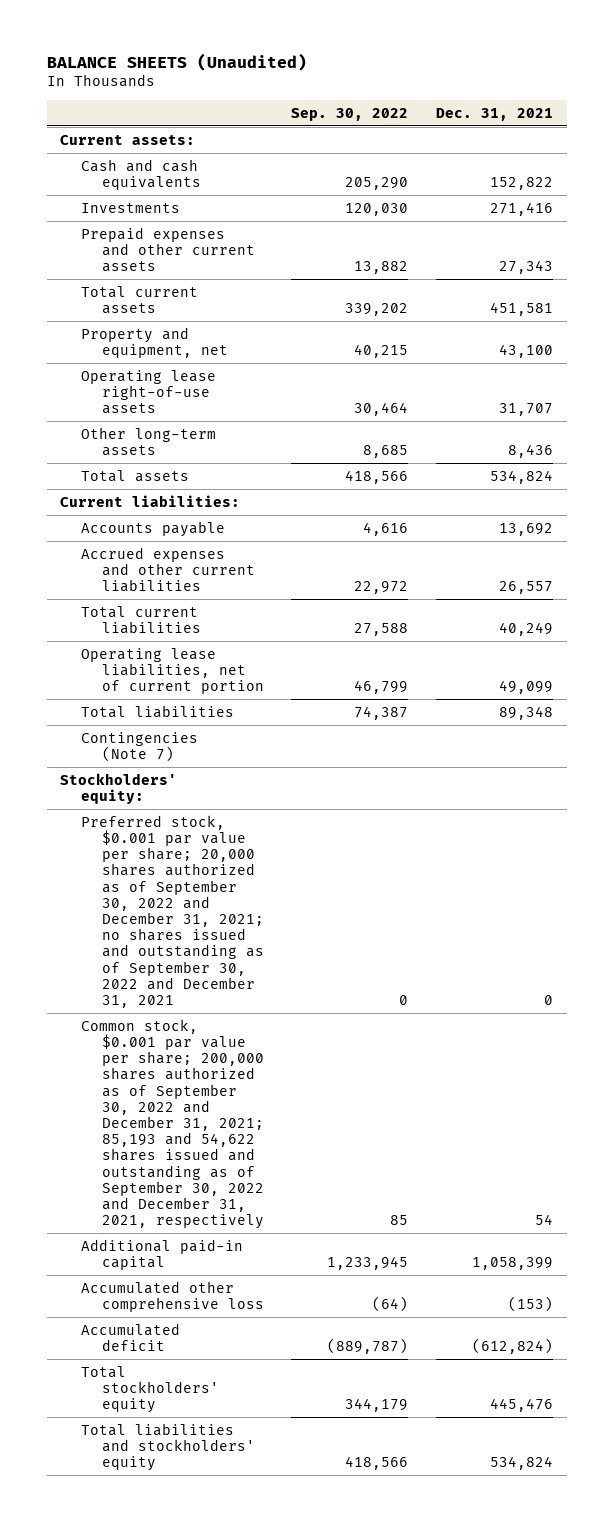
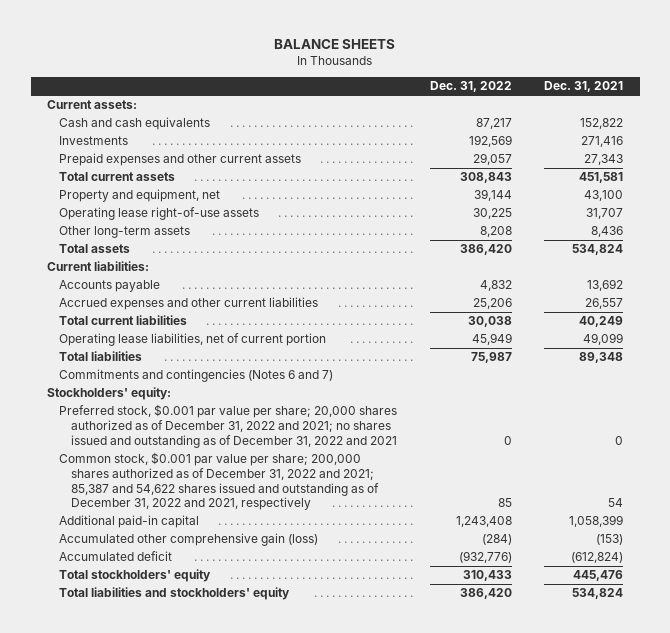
- BALANCE SHEETS (Unaudited)
+ BALANCE SHEETS
- | Sep. 30, 2022 | Dec. 31, 2021
+ | Dec. 31, 2022 | Dec. 31, 2021
- Contingencies (Note 7)
+ Commitments and contingencies (Notes 6 and 7)
- Preferred stock, $0.001 par value per share; 20,000 shares authorized as of September 30, 2022 and December 31, 2021; no shares issued and outstanding as of September 30, 2022 and December 31, 2021 | 0 | 0
- Common stock, $0.001 par value per share; 200,000 shares authorized as of September 30, 2022 and December 31, 2021; 85,193 and 54,622 shares issued and outstanding as of September 30, 2022 and December 31, 2021, respectively | 85 | 54
+ Preferred stock, $0.001 par value per share; 20,000 shares authorized as of December 31, 2022 and 2021; no shares issued and outstanding as of December 31, 2022 and 2021 | 0 | 0
+ Common stock, $0.001 par value per share; 200,000 shares authorized as of December 31, 2022 and 2021; 85,387 and 54,622 shares issued and outstanding as of December 31, 2022 and 2021, respectively | 85 | 54
- Accumulated other comprehensive loss | (64) | (153)
+ Accumulated other comprehensive gain (loss) | (284) | (153)

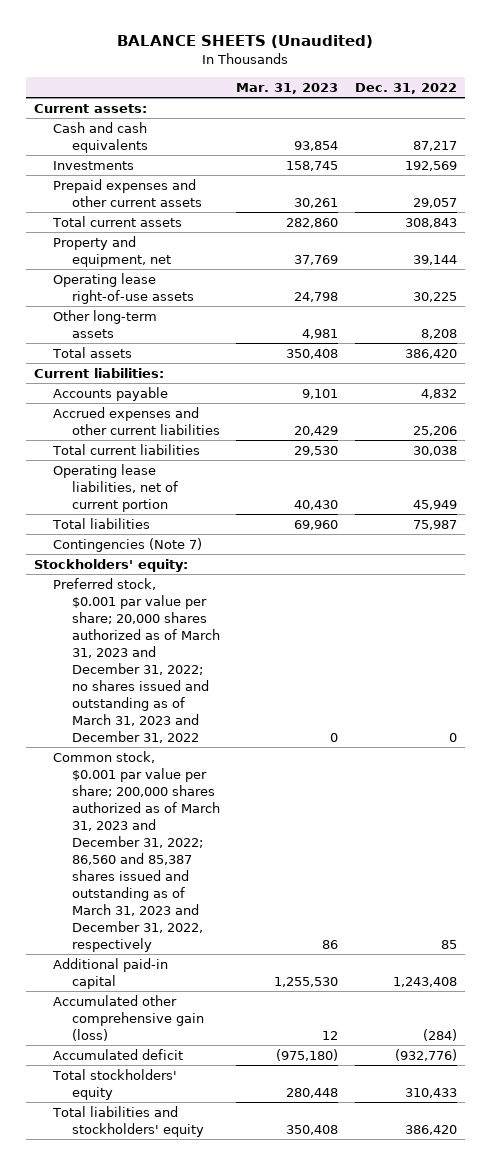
- BALANCE SHEETS
+ BALANCE SHEETS (Unaudited)
- | Dec. 31, 2022 | Dec. 31, 2021
+ | Mar. 31, 2023 | Dec. 31, 2022
- Commitments and contingencies (Notes 6 and 7)
+ Contingencies (Note 7)
- Preferred stock, $0.001 par value per share; 20,000 shares authorized as of December 31, 2022 and 2021; no shares issued and outstanding as of December 31, 2022 and 2021 | 0 | 0
- Common stock, $0.001 par value per share; 200,000 shares authorized as of December 31, 2022 and 2021; 85,387 and 54,622 shares issued and outstanding as of December 31, 2022 and 2021, respectively | 85 | 54
+ Preferred stock, $0.001 par value per share; 20,000 shares authorized as of March 31, 2023 and December 31, 2022; no shares issued and outstanding as of March 31, 2023 and December 31, 2022 | 0 | 0
+ Common stock, $0.001 par value per share; 200,000 shares authorized as of March 31, 2023 and December 31, 2022; 86,560 and 85,387 shares issued and outstanding as of March 31, 2023 and December 31, 2022, respectively | 86 | 85

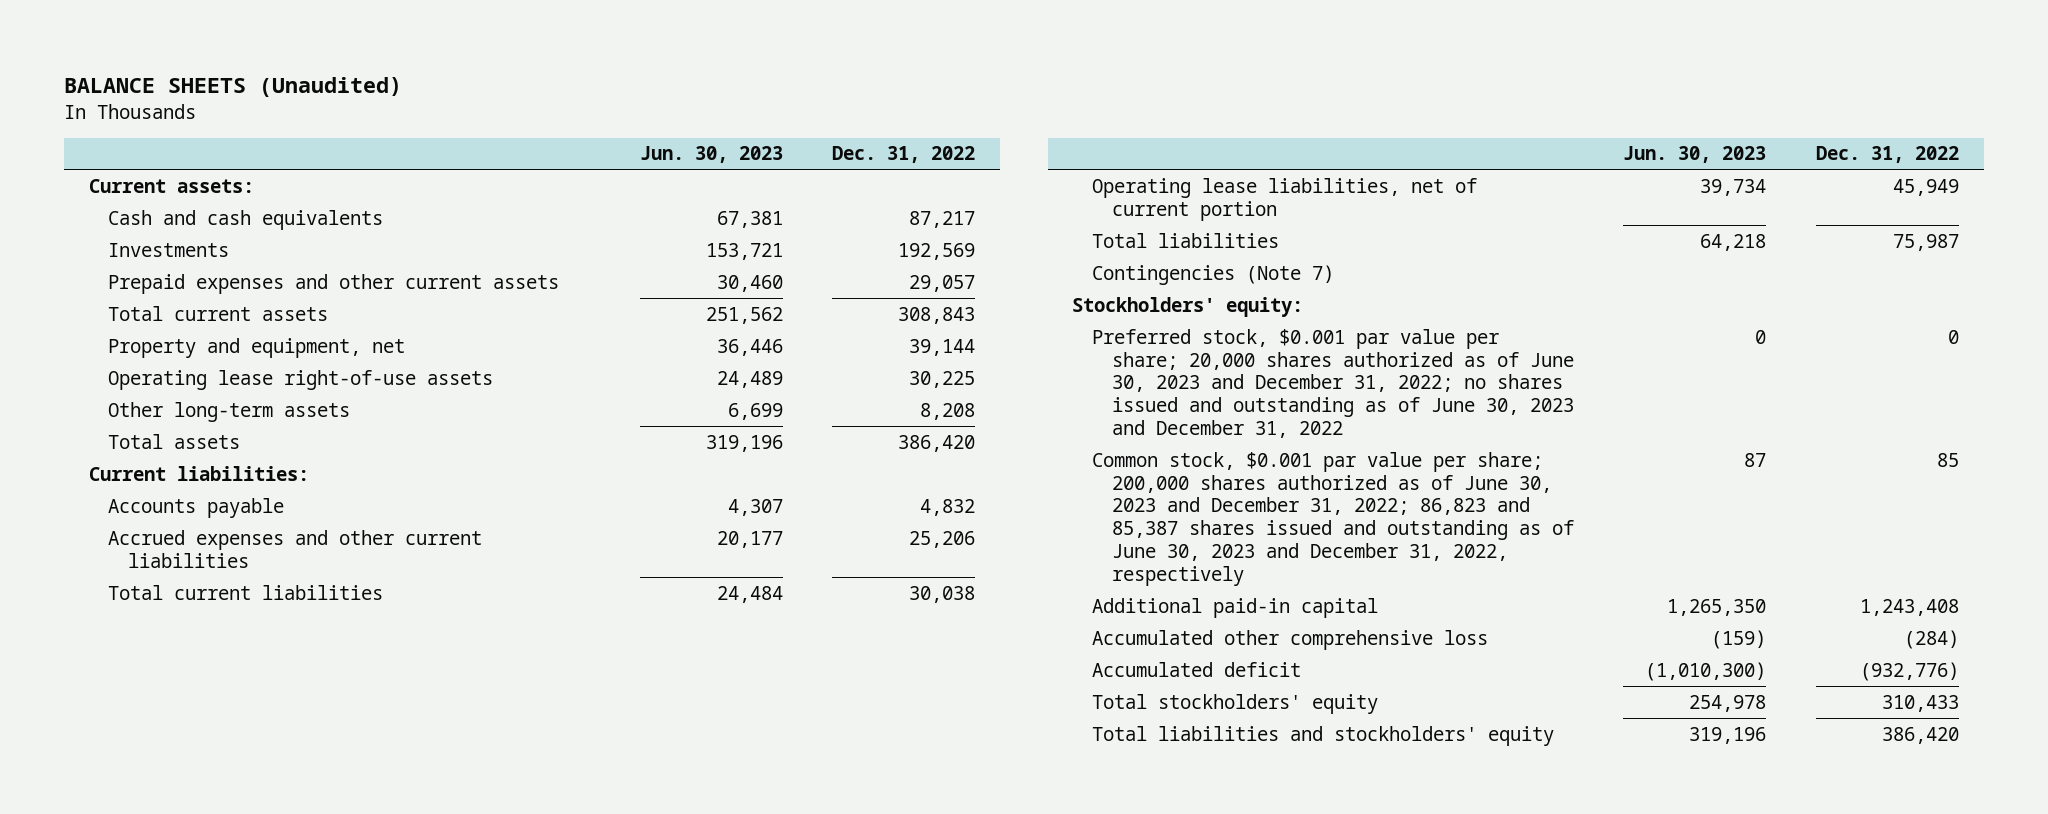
- | Mar. 31, 2023 | Dec. 31, 2022
+ | Jun. 30, 2023 | Dec. 31, 2022
- Preferred stock, $0.001 par value per share; 20,000 shares authorized as of March 31, 2023 and December 31, 2022; no shares issued and outstanding as of March 31, 2023 and December 31, 2022 | 0 | 0
- Common stock, $0.001 par value per share; 200,000 shares authorized as of March 31, 2023 and December 31, 2022; 86,560 and 85,387 shares issued and outstanding as of March 31, 2023 and December 31, 2022, respectively | 86 | 85
+ Preferred stock, $0.001 par value per share; 20,000 shares authorized as of June 30, 2023 and December 31, 2022; no shares issued and outstanding as of June 30, 2023 and December 31, 2022 | 0 | 0
+ Common stock, $0.001 par value per share; 200,000 shares authorized as of June 30, 2023 and December 31, 2022; 86,823 and 85,387 shares issued and outstanding as of June 30, 2023 and December 31, 2022, respectively | 87 | 85
- Accumulated other comprehensive gain (loss) | 12 | (284)
+ Accumulated other comprehensive loss | (159) | (284)

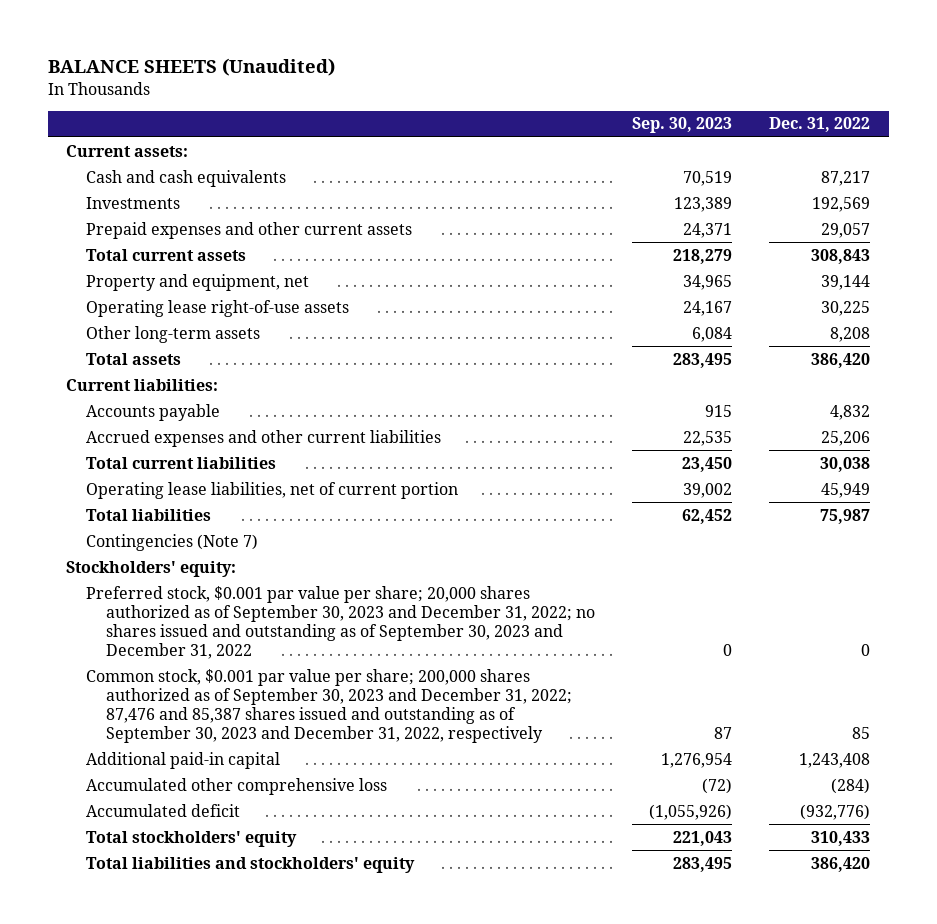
- | Jun. 30, 2023 | Dec. 31, 2022
+ | Sep. 30, 2023 | Dec. 31, 2022
- Preferred stock, $0.001 par value per share; 20,000 shares authorized as of June 30, 2023 and December 31, 2022; no shares issued and outstanding as of June 30, 2023 and December 31, 2022 | 0 | 0
- Common stock, $0.001 par value per share; 200,000 shares authorized as of June 30, 2023 and December 31, 2022; 86,823 and 85,387 shares issued and outstanding as of June 30, 2023 and December 31, 2022, respectively | 87 | 85
+ Preferred stock, $0.001 par value per share; 20,000 shares authorized as of September 30, 2023 and December 31, 2022; no shares issued and outstanding as of September 30, 2023 and December 31, 2022 | 0 | 0
+ Common stock, $0.001 par value per share; 200,000 shares authorized as of September 30, 2023 and December 31, 2022; 87,476 and 85,387 shares issued and outstanding as of September 30, 2023 and December 31, 2022, respectively | 87 | 85

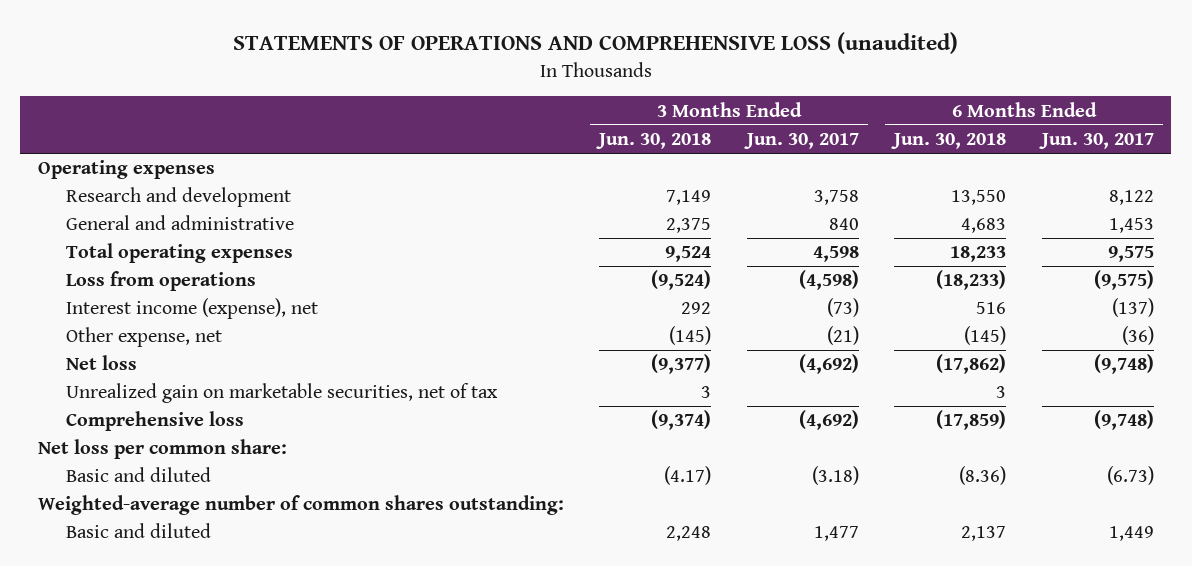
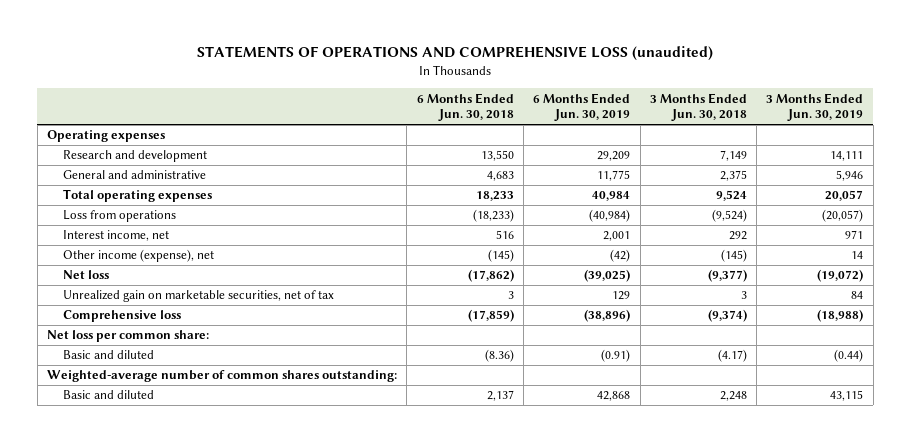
- | 3 Months Ended Jun. 30, 2018 | 3 Months Ended Jun. 30, 2017 | 6 Months Ended Jun. 30, 2018 | 6 Months Ended Jun. 30, 2017
+ | 6 Months Ended Jun. 30, 2018 | 6 Months Ended Jun. 30, 2019 | 3 Months Ended Jun. 30, 2018 | 3 Months Ended Jun. 30, 2019
- Interest income (expense), net | 292 | (73) | 516 | (137)
- Other expense, net | (145) | (21) | (145) | (36)
+ Interest income, net | 516 | 2,001 | 292 | 971
+ Other income (expense), net | (145) | (42) | (145) | 14

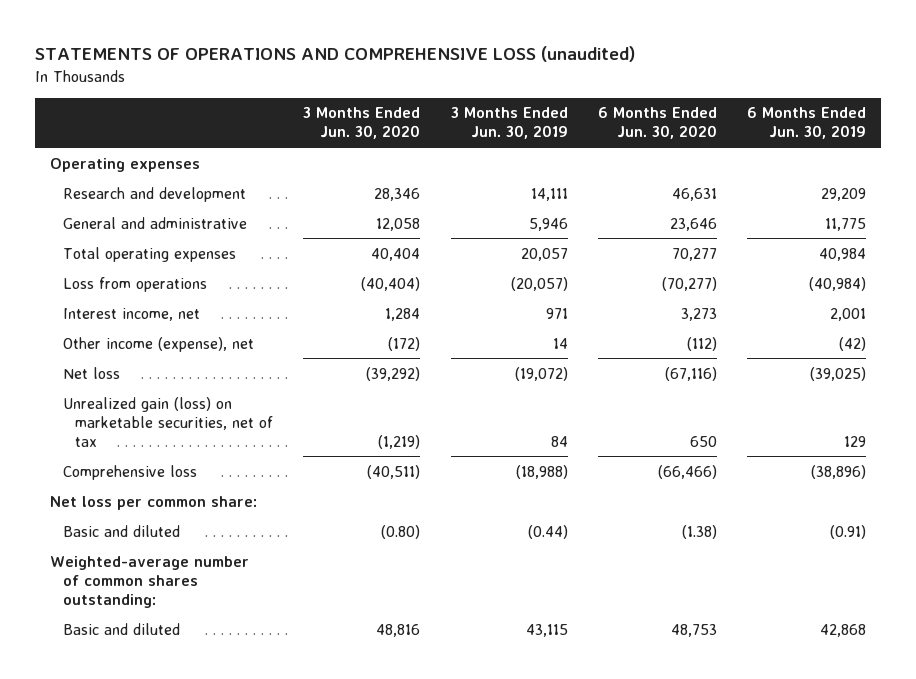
- | 6 Months Ended Jun. 30, 2018 | 6 Months Ended Jun. 30, 2019 | 3 Months Ended Jun. 30, 2018 | 3 Months Ended Jun. 30, 2019
+ | 3 Months Ended Jun. 30, 2020 | 3 Months Ended Jun. 30, 2019 | 6 Months Ended Jun. 30, 2020 | 6 Months Ended Jun. 30, 2019
- Unrealized gain on marketable securities, net of tax | 3 | 129 | 3 | 84
+ Unrealized gain (loss) on marketable securities, net of tax | (1,219) | 84 | 650 | 129

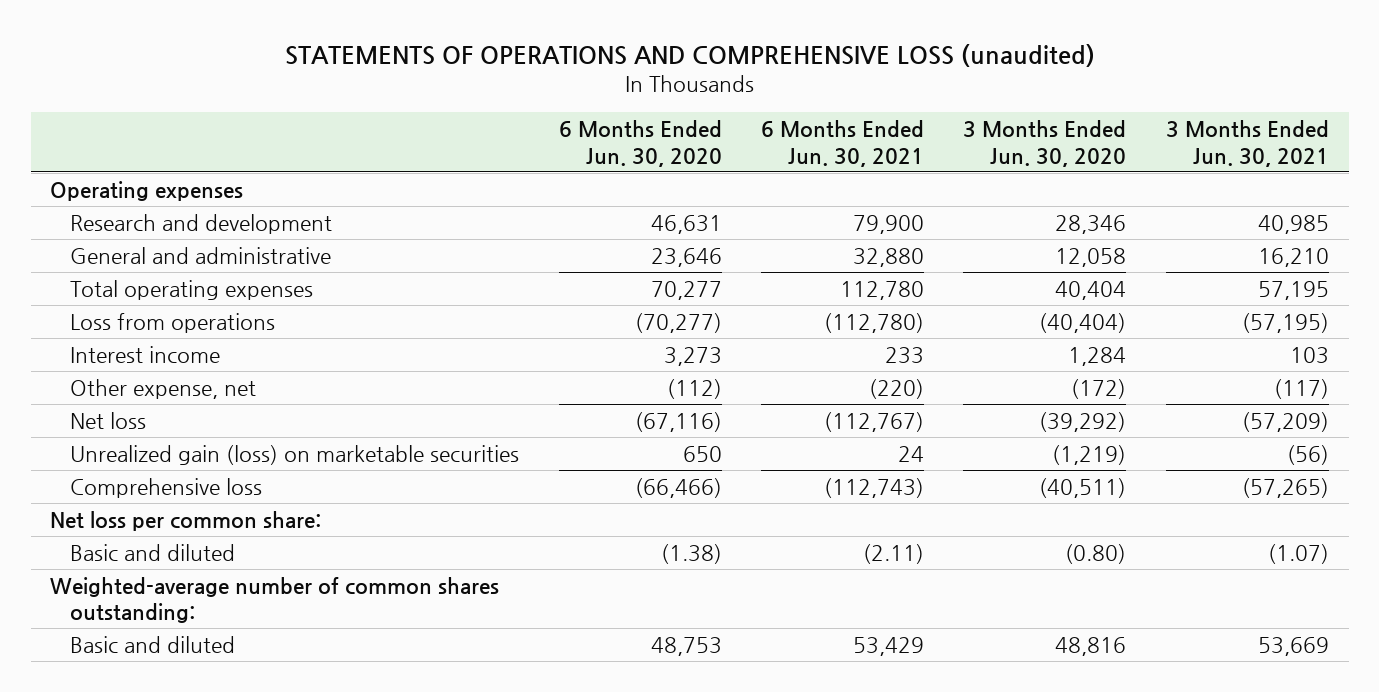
- | 3 Months Ended Jun. 30, 2020 | 3 Months Ended Jun. 30, 2019 | 6 Months Ended Jun. 30, 2020 | 6 Months Ended Jun. 30, 2019
+ | 6 Months Ended Jun. 30, 2020 | 6 Months Ended Jun. 30, 2021 | 3 Months Ended Jun. 30, 2020 | 3 Months Ended Jun. 30, 2021
- Interest income, net | 1,284 | 971 | 3,273 | 2,001
- Other income (expense), net | (172) | 14 | (112) | (42)
+ Interest income | 3,273 | 233 | 1,284 | 103
+ Other expense, net | (112) | (220) | (172) | (117)
- Unrealized gain (loss) on marketable securities, net of tax | (1,219) | 84 | 650 | 129
+ Unrealized gain (loss) on marketable securities | 650 | 24 | (1,219) | (56)

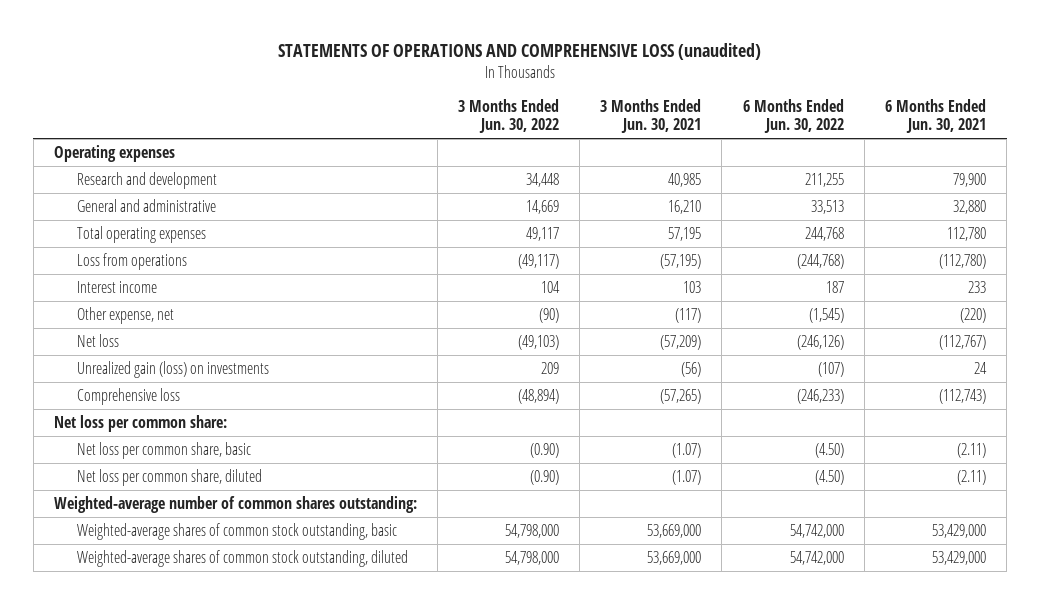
- | 6 Months Ended Jun. 30, 2020 | 6 Months Ended Jun. 30, 2021 | 3 Months Ended Jun. 30, 2020 | 3 Months Ended Jun. 30, 2021
+ | 3 Months Ended Jun. 30, 2022 | 3 Months Ended Jun. 30, 2021 | 6 Months Ended Jun. 30, 2022 | 6 Months Ended Jun. 30, 2021
- Unrealized gain (loss) on marketable securities | 650 | 24 | (1,219) | (56)
+ Unrealized gain (loss) on investments | 209 | (56) | (107) | 24
- Basic and diluted | (1.38) | (2.11) | (0.80) | (1.07)
+ Net loss per common share, basic | (0.90) | (1.07) | (4.50) | (2.11)
+ Net loss per common share, diluted | (0.90) | (1.07) | (4.50) | (2.11)
- Basic and diluted | 48,753 | 53,429 | 48,816 | 53,669
+ Weighted-average shares of common stock outstanding, basic | 54,798,000 | 53,669,000 | 54,742,000 | 53,429,000
+ Weighted-average shares of common stock outstanding, diluted | 54,798,000 | 53,669,000 | 54,742,000 | 53,429,000

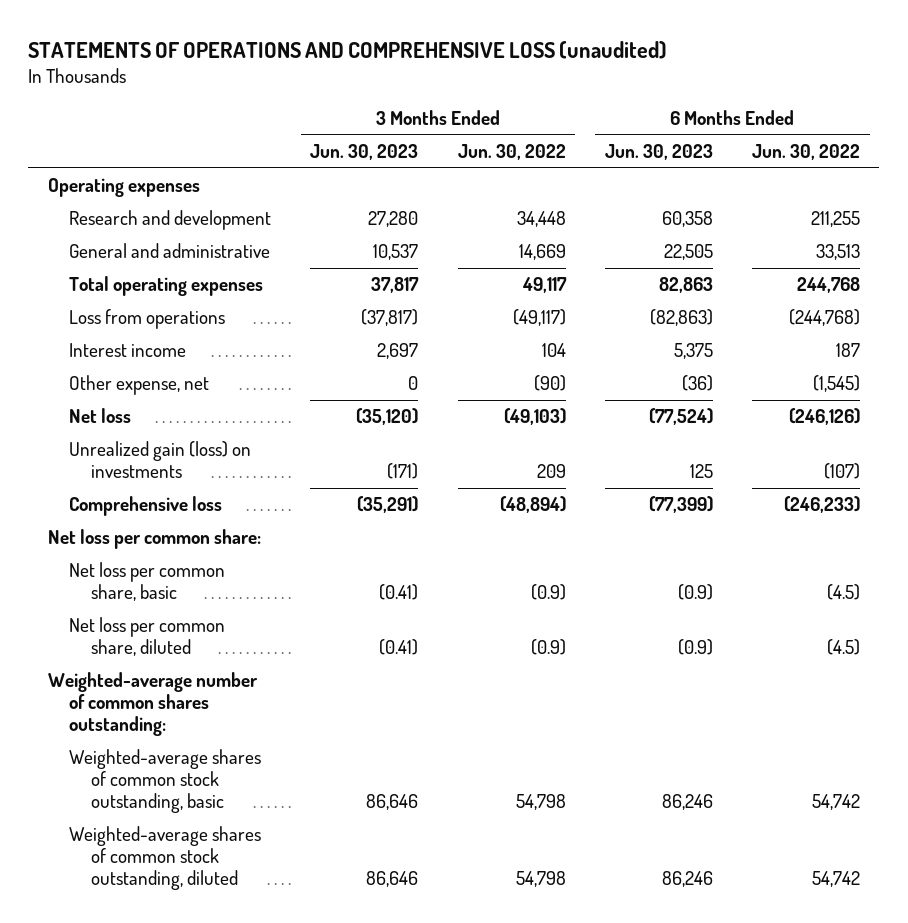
- | 3 Months Ended Jun. 30, 2022 | 3 Months Ended Jun. 30, 2021 | 6 Months Ended Jun. 30, 2022 | 6 Months Ended Jun. 30, 2021
+ | 3 Months Ended Jun. 30, 2023 | 3 Months Ended Jun. 30, 2022 | 6 Months Ended Jun. 30, 2023 | 6 Months Ended Jun. 30, 2022
- Net loss per common share, basic | (0.90) | (1.07) | (4.50) | (2.11)
- Net loss per common share, diluted | (0.90) | (1.07) | (4.50) | (2.11)
+ Net loss per common share, basic | (0.41) | (0.9) | (0.9) | (4.5)
+ Net loss per common share, diluted | (0.41) | (0.9) | (0.9) | (4.5)
- Weighted-average shares of common stock outstanding, basic | 54,798,000 | 53,669,000 | 54,742,000 | 53,429,000
- Weighted-average shares of common stock outstanding, diluted | 54,798,000 | 53,669,000 | 54,742,000 | 53,429,000
+ Weighted-average shares of common stock outstanding, basic | 86,646 | 54,798 | 86,246 | 54,742
+ Weighted-average shares of common stock outstanding, diluted | 86,646 | 54,798 | 86,246 | 54,742

